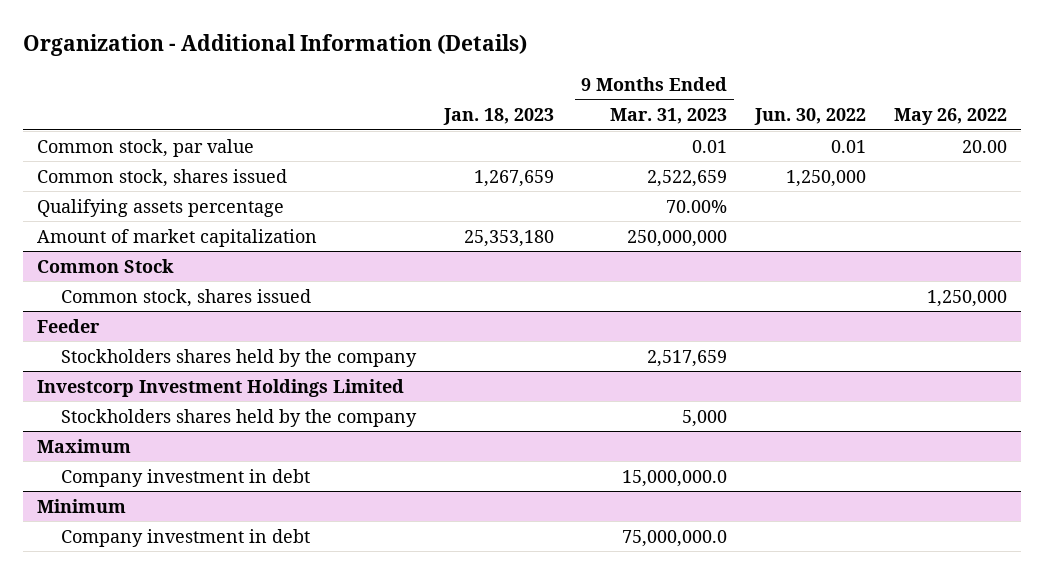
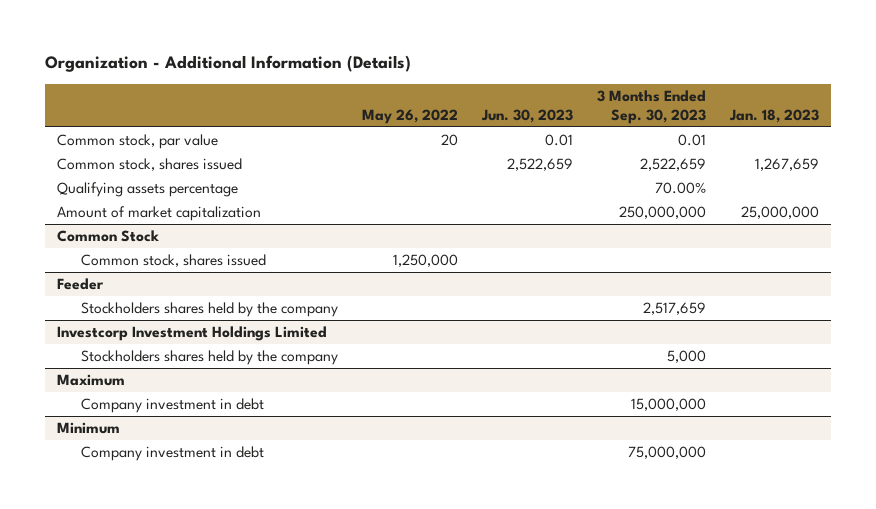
- | Jan. 18, 2023 | 9 Months Ended Mar. 31, 2023 | Jun. 30, 2022 | May 26, 2022
+ | May 26, 2022 | Jun. 30, 2023 | 3 Months Ended Sep. 30, 2023 | Jan. 18, 2023
- Common stock, par value | | 0.01 | 0.01 | 20.00
+ Common stock, par value | 20 | 0.01 | 0.01 |
- Amount of market capitalization | 25,353,180 | 250,000,000 | |
+ Amount of market capitalization | | | 250,000,000 | 25,000,000

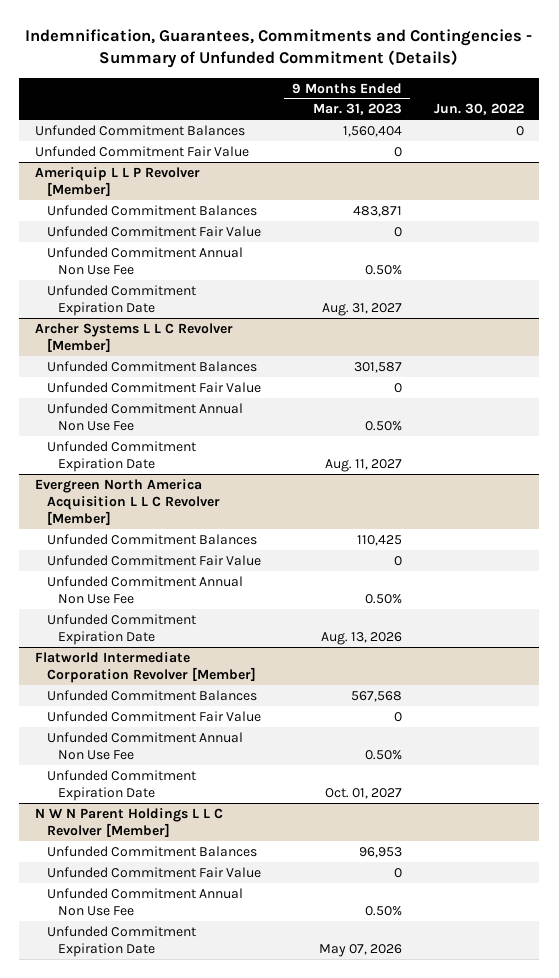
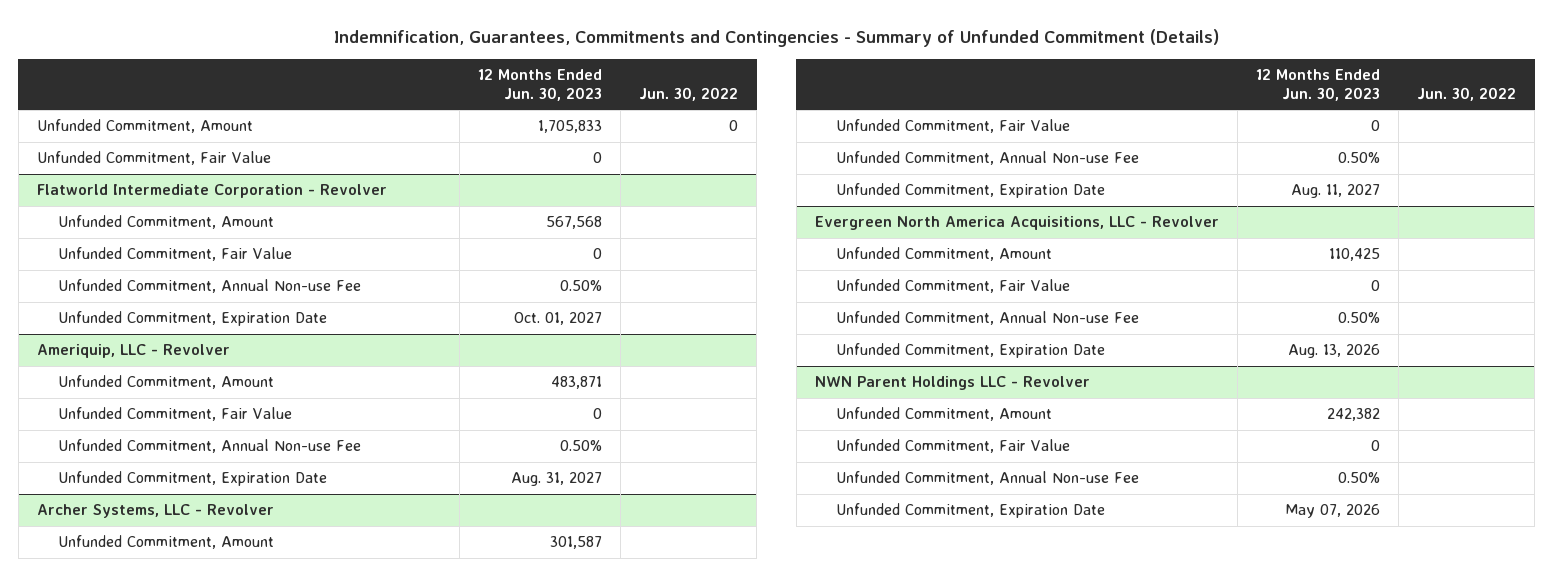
- | 9 Months Ended Mar. 31, 2023 | Jun. 30, 2022
+ | 12 Months Ended Jun. 30, 2023 | Jun. 30, 2022
- Unfunded Commitment Balances | 1,560,404 | 0
- Unfunded Commitment Fair Value | 0 |
- Ameriquip L L P Revolver [Member]
- Unfunded Commitment Balances | 483,871 |
- Unfunded Commitment Fair Value | 0 |
- Unfunded Commitment Annual Non Use Fee | 0.50% |
- Unfunded Commitment Expiration Date | Aug. 31, 2027 |
- Archer Systems L L C Revolver [Member]
- Unfunded Commitment Balances | 301,587 |
- Unfunded Commitment Fair Value | 0 |
- Unfunded Commitment Annual Non Use Fee | 0.50% |
- Unfunded Commitment Expiration Date | Aug. 11, 2027 |
- Evergreen North America Acquisition L L C Revolver [Member]
- Unfunded Commitment Balances | 110,425 |
- Unfunded Commitment Fair Value | 0 |
- Unfunded Commitment Annual Non Use Fee | 0.50% |
- Unfunded Commitment Expiration Date | Aug. 13, 2026 |
- Flatworld Intermediate Corporation Revolver [Member]
- Unfunded Commitment Balances | 567,568 |
- Unfunded Commitment Fair Value | 0 |
- Unfunded Commitment Annual Non Use Fee | 0.50% |
- Unfunded Commitment Expiration Date | Oct. 01, 2027 |
- N W N Parent Holdings L L C Revolver [Member]
- Unfunded Commitment Balances | 96,953 |
- Unfunded Commitment Fair Value | 0 |
- Unfunded Commitment Annual Non Use Fee | 0.50% |
- Unfunded Commitment Expiration Date | May 07, 2026 |
+ Unfunded Commitment, Amount | 1,705,833 | 0
+ Unfunded Commitment, Fair Value | 0 |
+ Flatworld Intermediate Corporation - Revolver
+ Unfunded Commitment, Amount | 567,568 |
+ Unfunded Commitment, Fair Value | 0 |
+ Unfunded Commitment, Annual Non-use Fee | 0.50% |
+ Unfunded Commitment, Expiration Date | Oct. 01, 2027 |
+ Ameriquip, LLC - Revolver
+ Unfunded Commitment, Amount | 483,871 |
+ Unfunded Commitment, Fair Value | 0 |
+ Unfunded Commitment, Annual Non-use Fee | 0.50% |
+ Unfunded Commitment, Expiration Date | Aug. 31, 2027 |
+ Archer Systems, LLC - Revolver
+ Unfunded Commitment, Amount | 301,587 |
+ Unfunded Commitment, Fair Value | 0 |
+ Unfunded Commitment, Annual Non-use Fee | 0.50% |
+ Unfunded Commitment, Expiration Date | Aug. 11, 2027 |
+ Evergreen North America Acquisitions, LLC - Revolver
+ Unfunded Commitment, Amount | 110,425 |
+ Unfunded Commitment, Fair Value | 0 |
+ Unfunded Commitment, Annual Non-use Fee | 0.50% |
+ Unfunded Commitment, Expiration Date | Aug. 13, 2026 |
+ NWN Parent Holdings LLC - Revolver
+ Unfunded Commitment, Amount | 242,382 |
+ Unfunded Commitment, Fair Value | 0 |
+ Unfunded Commitment, Annual Non-use Fee | 0.50% |
+ Unfunded Commitment, Expiration Date | May 07, 2026 |

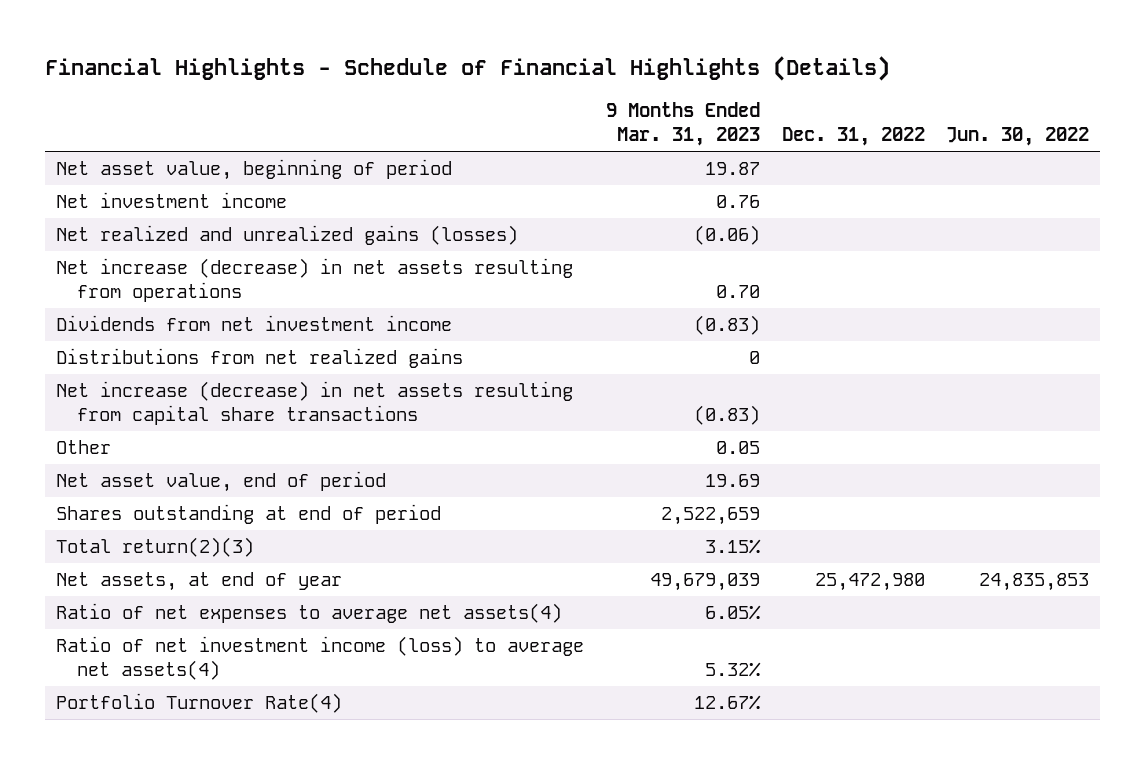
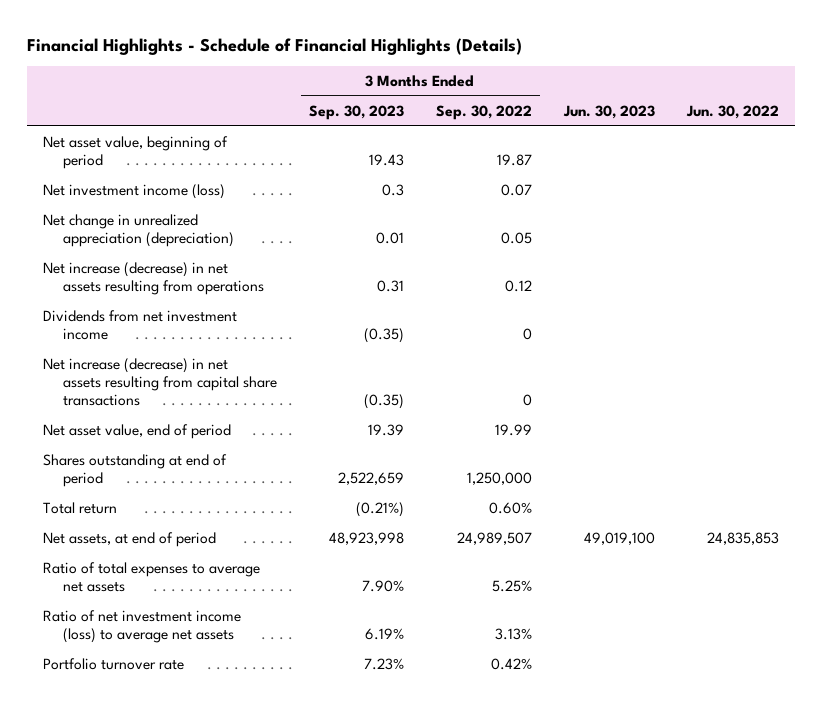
- | 9 Months Ended Mar. 31, 2023 | Dec. 31, 2022 | Jun. 30, 2022
+ | 3 Months Ended Sep. 30, 2023 | 3 Months Ended Sep. 30, 2022 | Jun. 30, 2023 | Jun. 30, 2022
- Net investment income | 0.76 | |
- Net realized and unrealized gains (losses) | (0.06) | |
+ Net investment income (loss) | 0.3 | 0.07 | |
+ Net change in unrealized appreciation (depreciation) | 0.01 | 0.05 | |
- Distributions from net realized gains | 0 | |
- Other | 0.05 | |
- Total return(2)(3) | 3.15% | |
- Net assets, at end of year | 49,679,039 | 25,472,980 | 24,835,853
- Ratio of net expenses to average net assets(4) | 6.05% | |
- Ratio of net investment income (loss) to average net assets(4) | 5.32% | |
- Portfolio Turnover Rate(4) | 12.67% | |
+ Total return | (0.21%) | 0.60% | |
+ Net assets, at end of period | 48,923,998 | 24,989,507 | 49,019,100 | 24,835,853
+ Ratio of total expenses to average net assets | 7.90% | 5.25% | |
+ Ratio of net investment income (loss) to average net assets | 6.19% | 3.13% | |
+ Portfolio turnover rate | 7.23% | 0.42% | |

